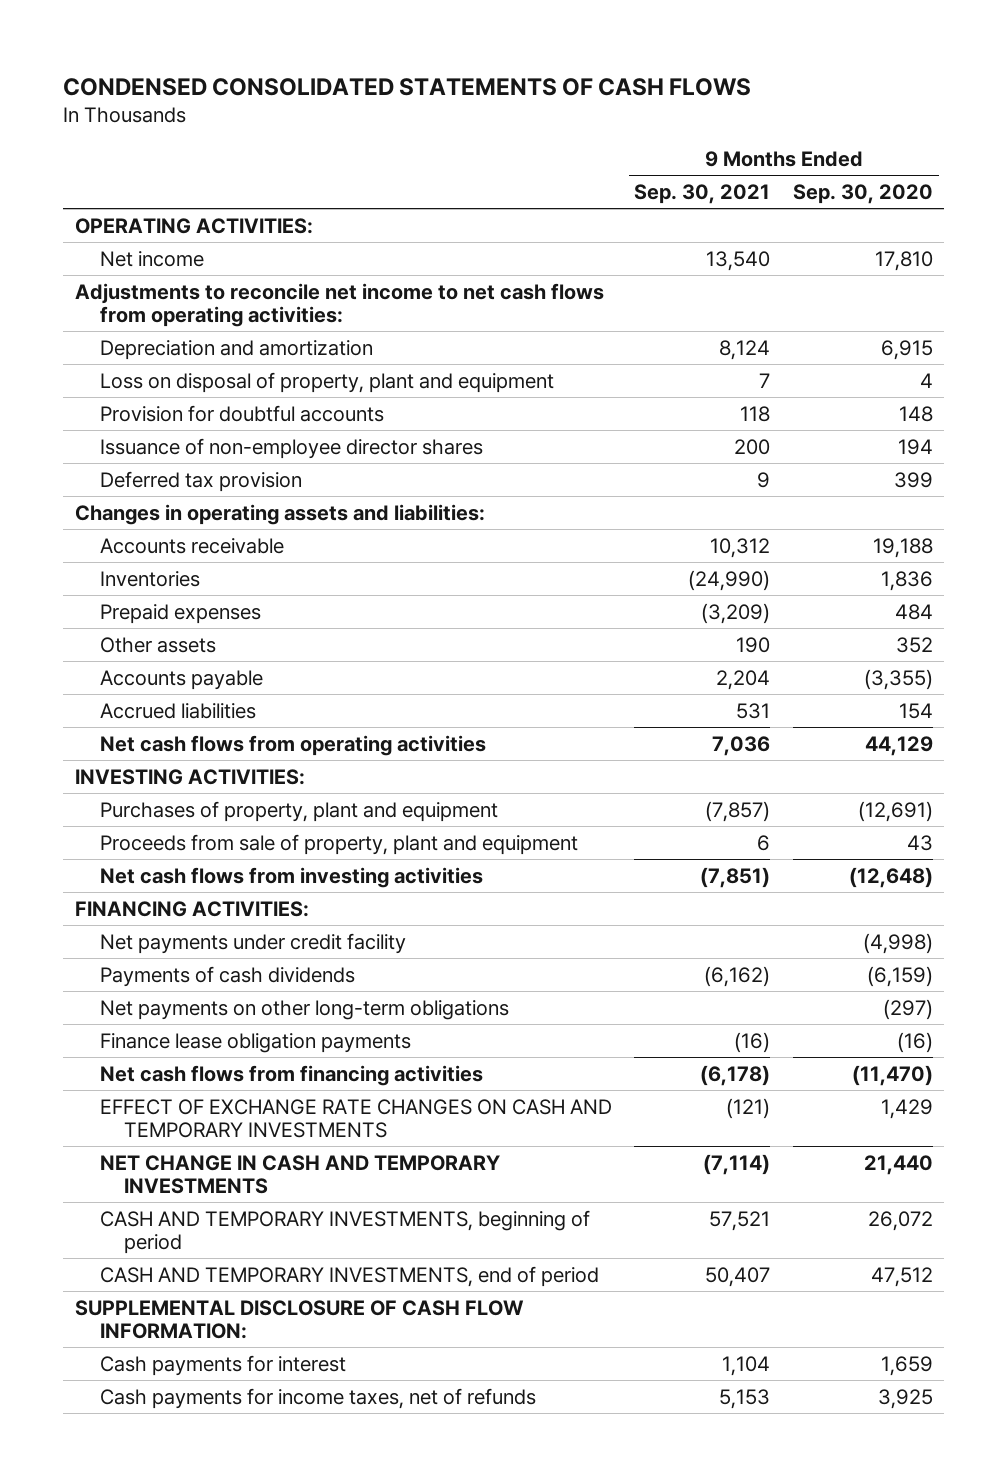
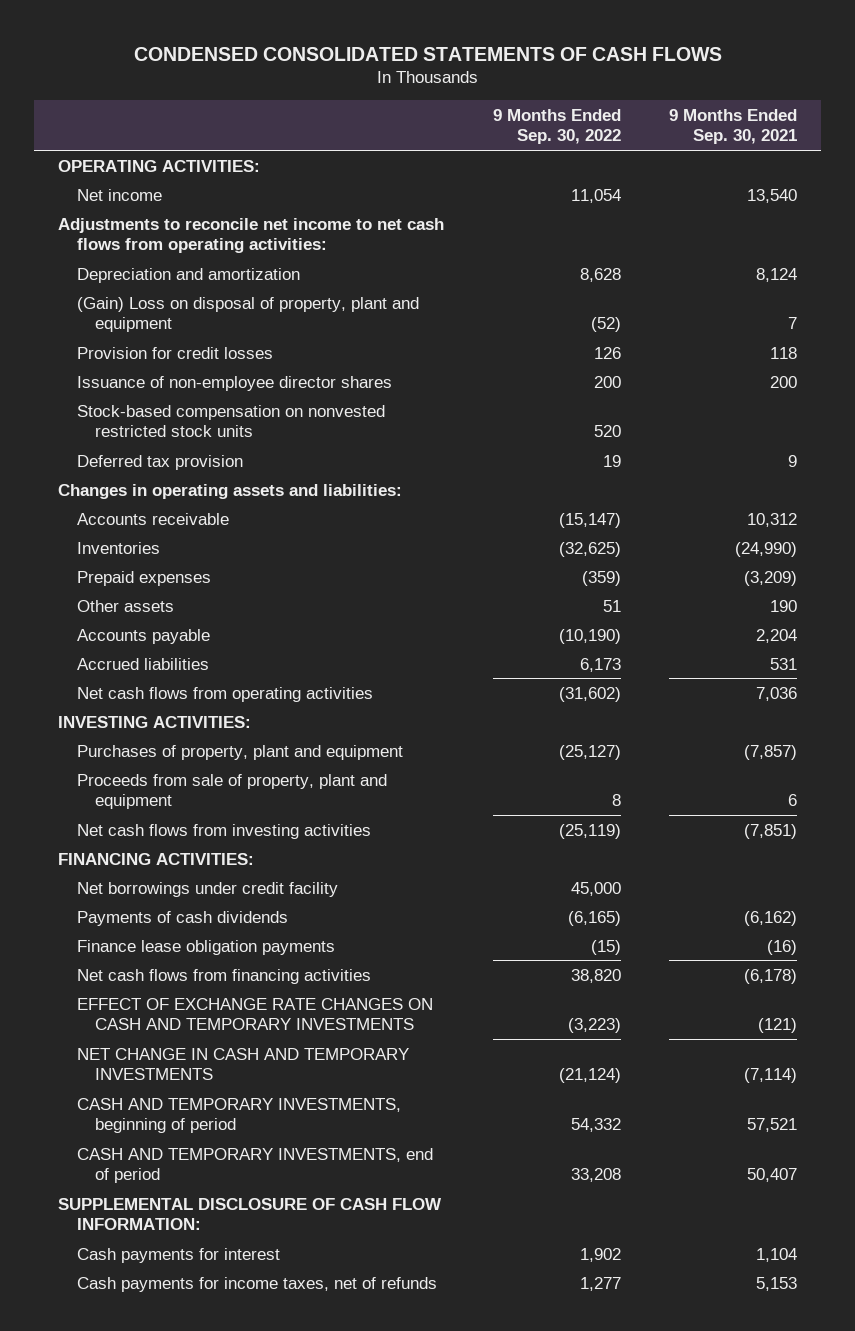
- | 9 Months Ended Sep. 30, 2021 | 9 Months Ended Sep. 30, 2020
+ | 9 Months Ended Sep. 30, 2022 | 9 Months Ended Sep. 30, 2021
- Loss on disposal of property, plant and equipment | 7 | 4
- Provision for doubtful accounts | 118 | 148
+ (Gain) Loss on disposal of property, plant and equipment | (52) | 7
+ Provision for credit losses | 126 | 118
+ Stock-based compensation on nonvested restricted stock units | 520 |
- Net payments under credit facility | | (4,998)
+ Net borrowings under credit facility | 45,000 |
- Net payments on other long-term obligations | | (297)

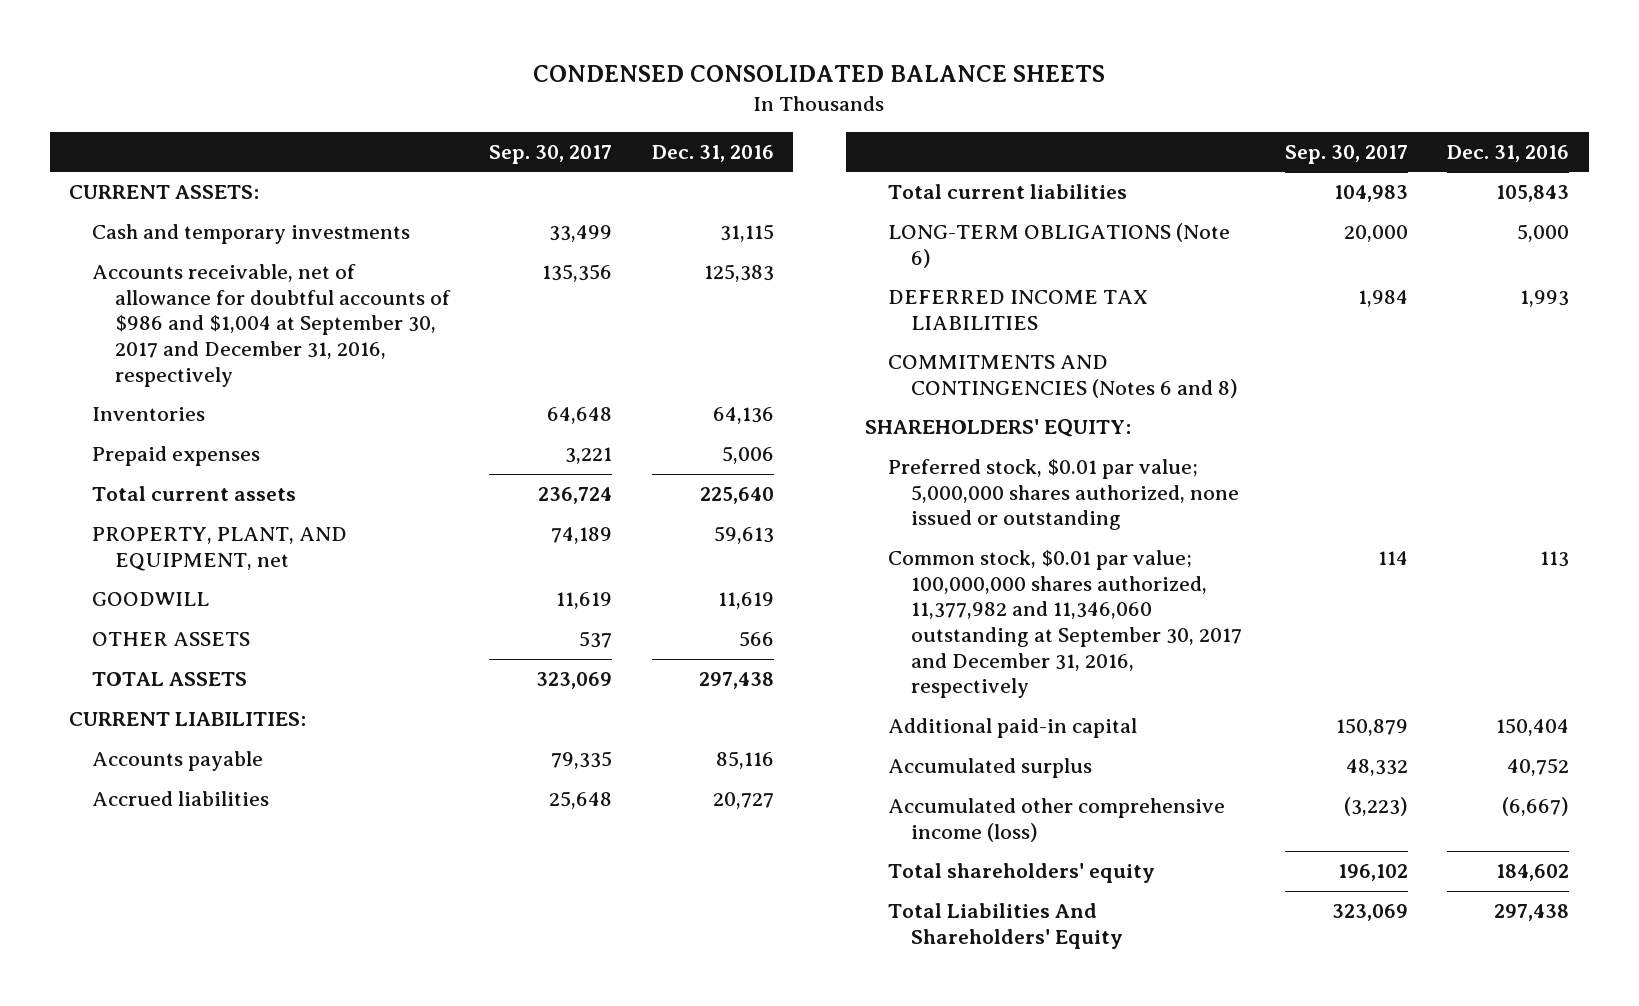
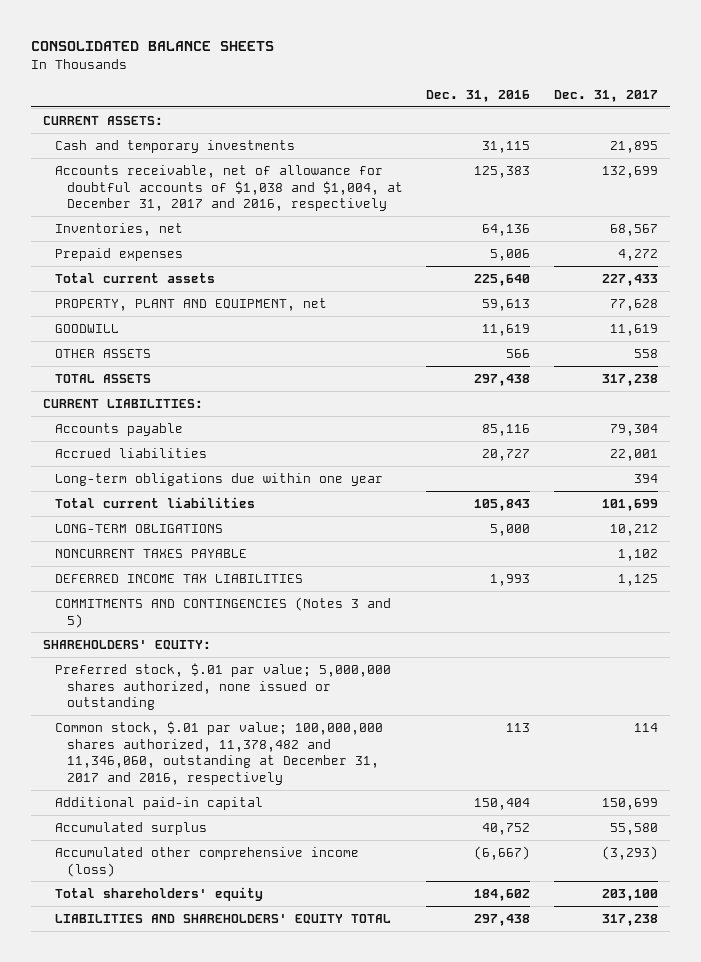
- CONDENSED CONSOLIDATED BALANCE SHEETS
+ CONSOLIDATED BALANCE SHEETS
- | Sep. 30, 2017 | Dec. 31, 2016
+ | Dec. 31, 2016 | Dec. 31, 2017
- Accounts receivable, net of allowance for doubtful accounts of $986 and $1,004 at September 30, 2017 and December 31, 2016, respectively | 135,356 | 125,383
- Inventories | 64,648 | 64,136
+ Accounts receivable, net of allowance for doubtful accounts of $1,038 and $1,004, at December 31, 2017 and 2016, respectively | 125,383 | 132,699
+ Inventories, net | 64,136 | 68,567
- PROPERTY, PLANT, AND EQUIPMENT, net | 74,189 | 59,613
+ PROPERTY, PLANT AND EQUIPMENT, net | 59,613 | 77,628
+ Long-term obligations due within one year | | 394
- LONG-TERM OBLIGATIONS (Note 6) | 20,000 | 5,000
+ LONG-TERM OBLIGATIONS | 5,000 | 10,212
+ NONCURRENT TAXES PAYABLE | | 1,102
- COMMITMENTS AND CONTINGENCIES (Notes 6 and 8)
+ COMMITMENTS AND CONTINGENCIES (Notes 3 and 5)
- Preferred stock, $0.01 par value; 5,000,000 shares authorized, none issued or outstanding
- Common stock, $0.01 par value; 100,000,000 shares authorized, 11,377,982 and 11,346,060 outstanding at September 30, 2017 and December 31, 2016, respectively | 114 | 113
+ Preferred stock, $.01 par value; 5,000,000 shares authorized, none issued or outstanding
+ Common stock, $.01 par value; 100,000,000 shares authorized, 11,378,482 and 11,346,060, outstanding at December 31, 2017 and 2016, respectively | 113 | 114
- Total Liabilities And Shareholders' Equity | 323,069 | 297,438
+ LIABILITIES AND SHAREHOLDERS' EQUITY TOTAL | 297,438 | 317,238

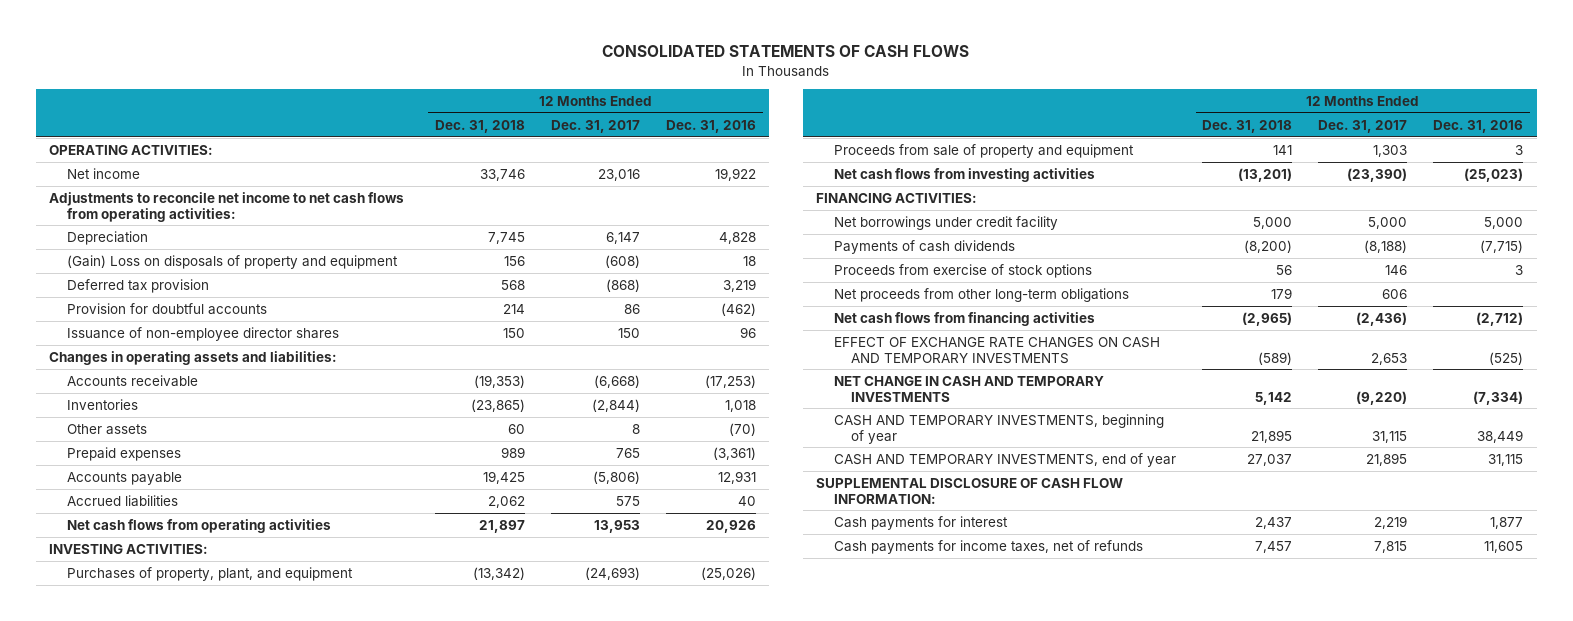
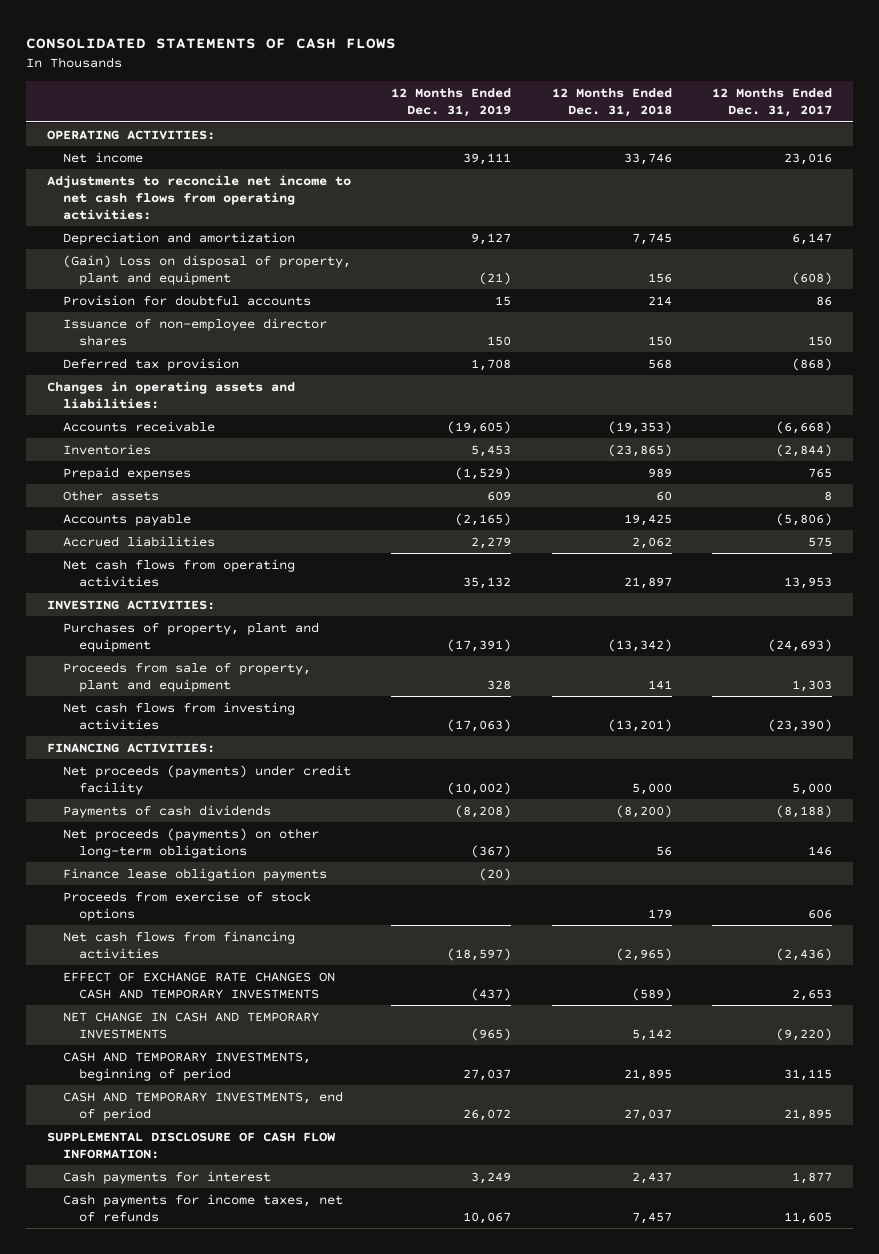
- | 12 Months Ended Dec. 31, 2018 | 12 Months Ended Dec. 31, 2017 | 12 Months Ended Dec. 31, 2016
+ | 12 Months Ended Dec. 31, 2019 | 12 Months Ended Dec. 31, 2018 | 12 Months Ended Dec. 31, 2017
- Depreciation | 7,745 | 6,147 | 4,828
- (Gain) Loss on disposals of property and equipment | 156 | (608) | 18
+ Depreciation and amortization | 9,127 | 7,745 | 6,147
+ (Gain) Loss on disposal of property, plant and equipment | (21) | 156 | (608)
moved down: Deferred tax provision | 1,708 | 568 | (868)
moved down: Other assets | 609 | 60 | 8
- Purchases of property, plant, and equipment | (13,342) | (24,693) | (25,026)
- Proceeds from sale of property and equipment | 141 | 1,303 | 3
+ Purchases of property, plant and equipment | (17,391) | (13,342) | (24,693)
+ Proceeds from sale of property, plant and equipment | 328 | 141 | 1,303
- Net borrowings under credit facility | 5,000 | 5,000 | 5,000
+ Net proceeds (payments) under credit facility | (10,002) | 5,000 | 5,000
- Proceeds from exercise of stock options | 56 | 146 | 3
- Net proceeds from other long-term obligations | 179 | 606 |
+ Net proceeds (payments) on other long-term obligations | (367) | 56 | 146
+ Finance lease obligation payments | (20) | |
+ Proceeds from exercise of stock options | | 179 | 606
- CASH AND TEMPORARY INVESTMENTS, beginning of year | 21,895 | 31,115 | 38,449
- CASH AND TEMPORARY INVESTMENTS, end of year | 27,037 | 21,895 | 31,115
+ CASH AND TEMPORARY INVESTMENTS, beginning of period | 27,037 | 21,895 | 31,115
+ CASH AND TEMPORARY INVESTMENTS, end of period | 26,072 | 27,037 | 21,895
- Cash payments for interest | 2,437 | 2,219 | 1,877
- Cash payments for income taxes, net of refunds | 7,457 | 7,815 | 11,605
+ Cash payments for interest | 3,249 | 2,437 | 1,877
+ Cash payments for income taxes, net of refunds | 10,067 | 7,457 | 11,605

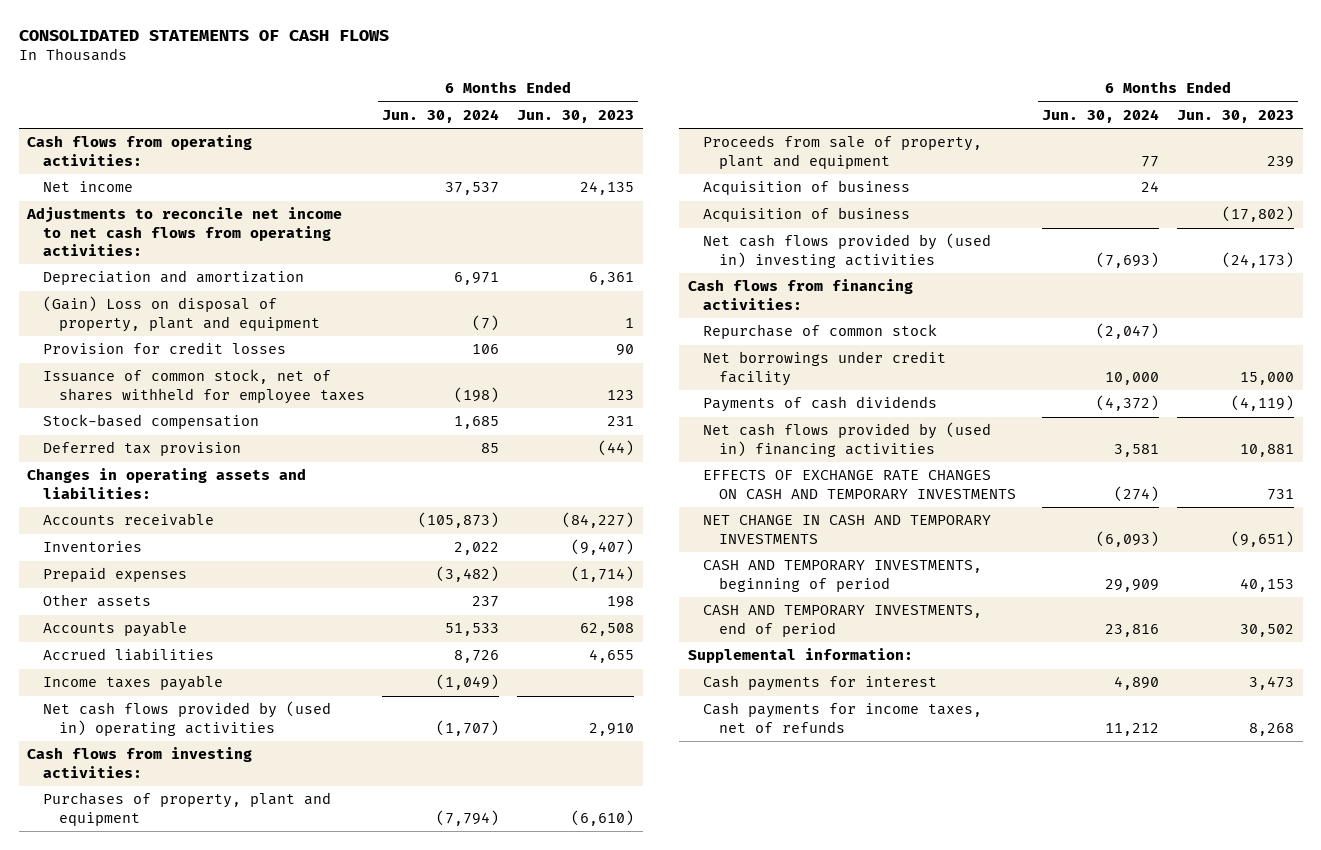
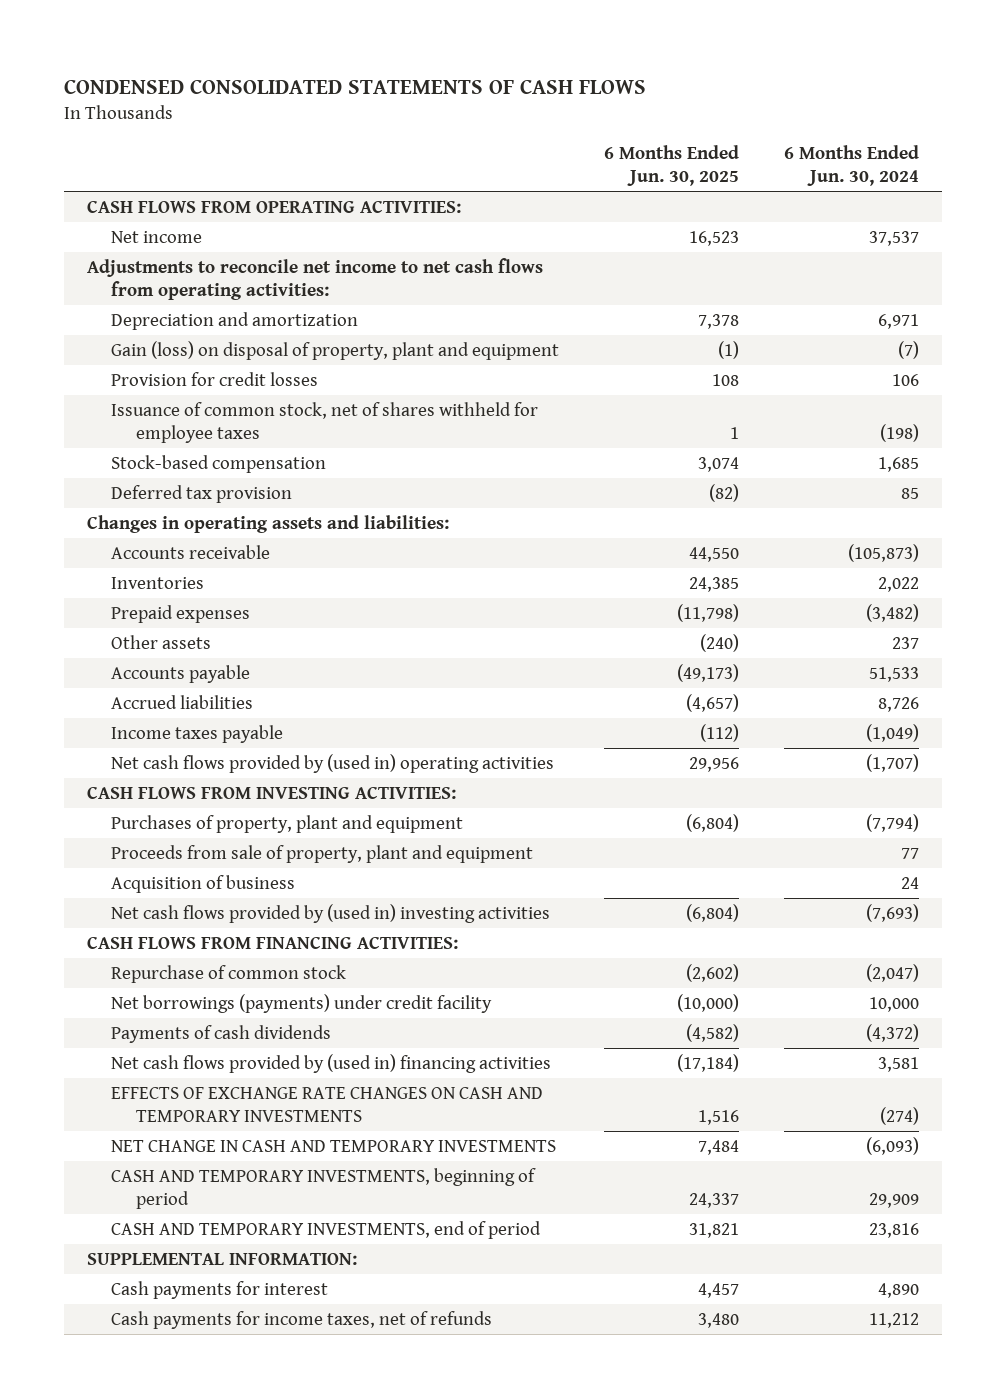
- CONSOLIDATED STATEMENTS OF CASH FLOWS
+ CONDENSED CONSOLIDATED STATEMENTS OF CASH FLOWS
- | 6 Months Ended Jun. 30, 2024 | 6 Months Ended Jun. 30, 2023
+ | 6 Months Ended Jun. 30, 2025 | 6 Months Ended Jun. 30, 2024
- Cash flows from operating activities:
+ CASH FLOWS FROM OPERATING ACTIVITIES:
- (Gain) Loss on disposal of property, plant and equipment | (7) | 1
+ Gain (loss) on disposal of property, plant and equipment | (1) | (7)
- Cash flows from investing activities:
+ CASH FLOWS FROM INVESTING ACTIVITIES:
- Acquisition of business | | (17,802)
- Cash flows from financing activities:
+ CASH FLOWS FROM FINANCING ACTIVITIES:
- Net borrowings under credit facility | 10,000 | 15,000
+ Net borrowings (payments) under credit facility | (10,000) | 10,000
- Supplemental information:
+ SUPPLEMENTAL INFORMATION:

